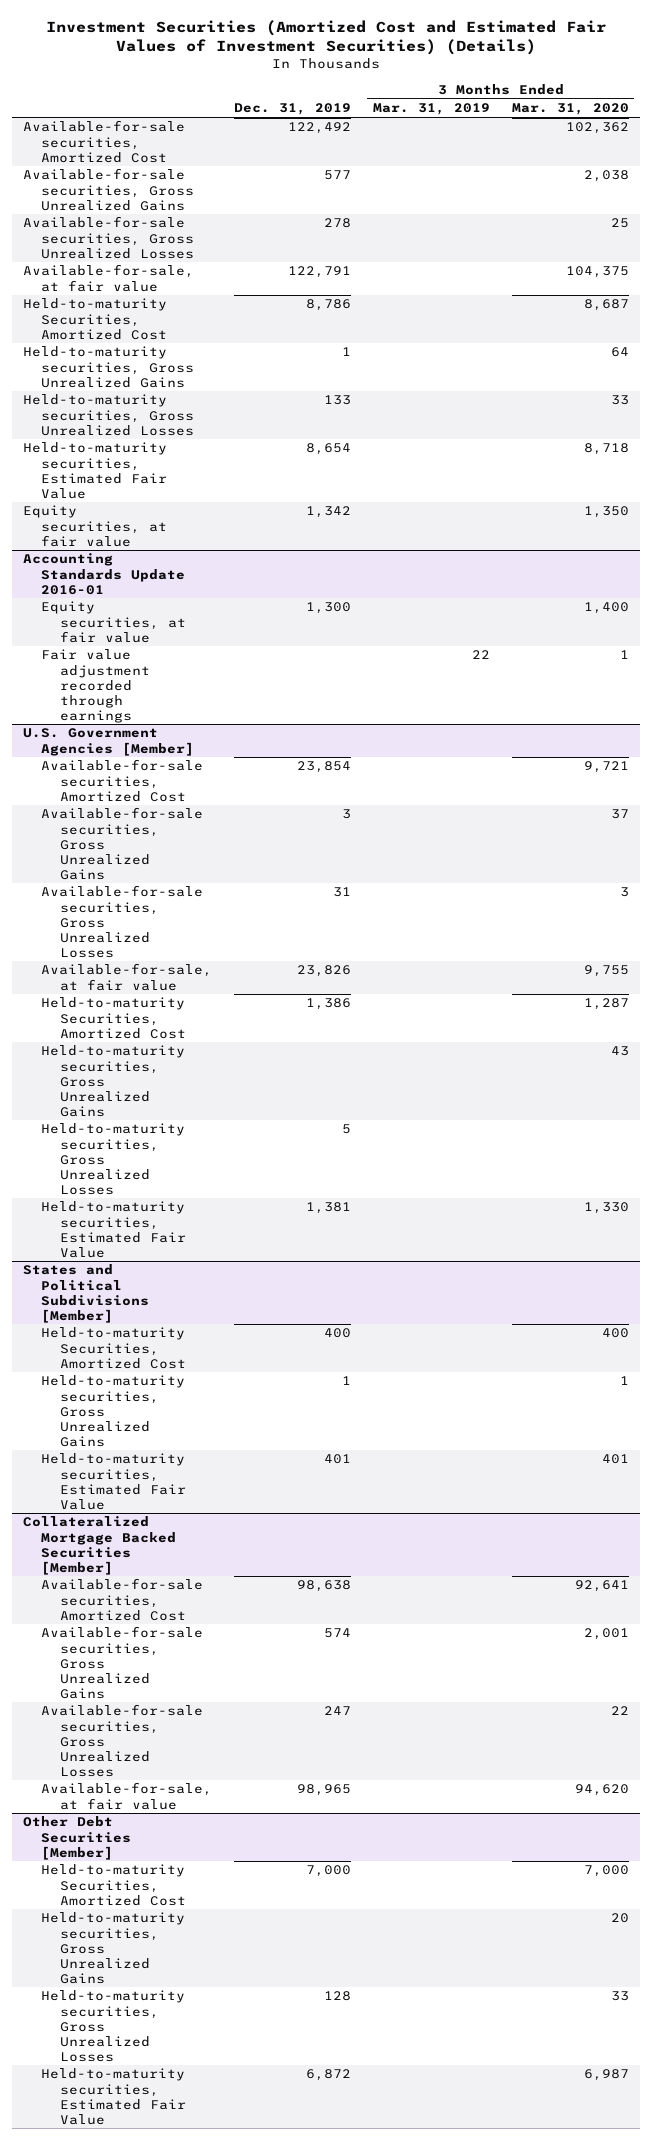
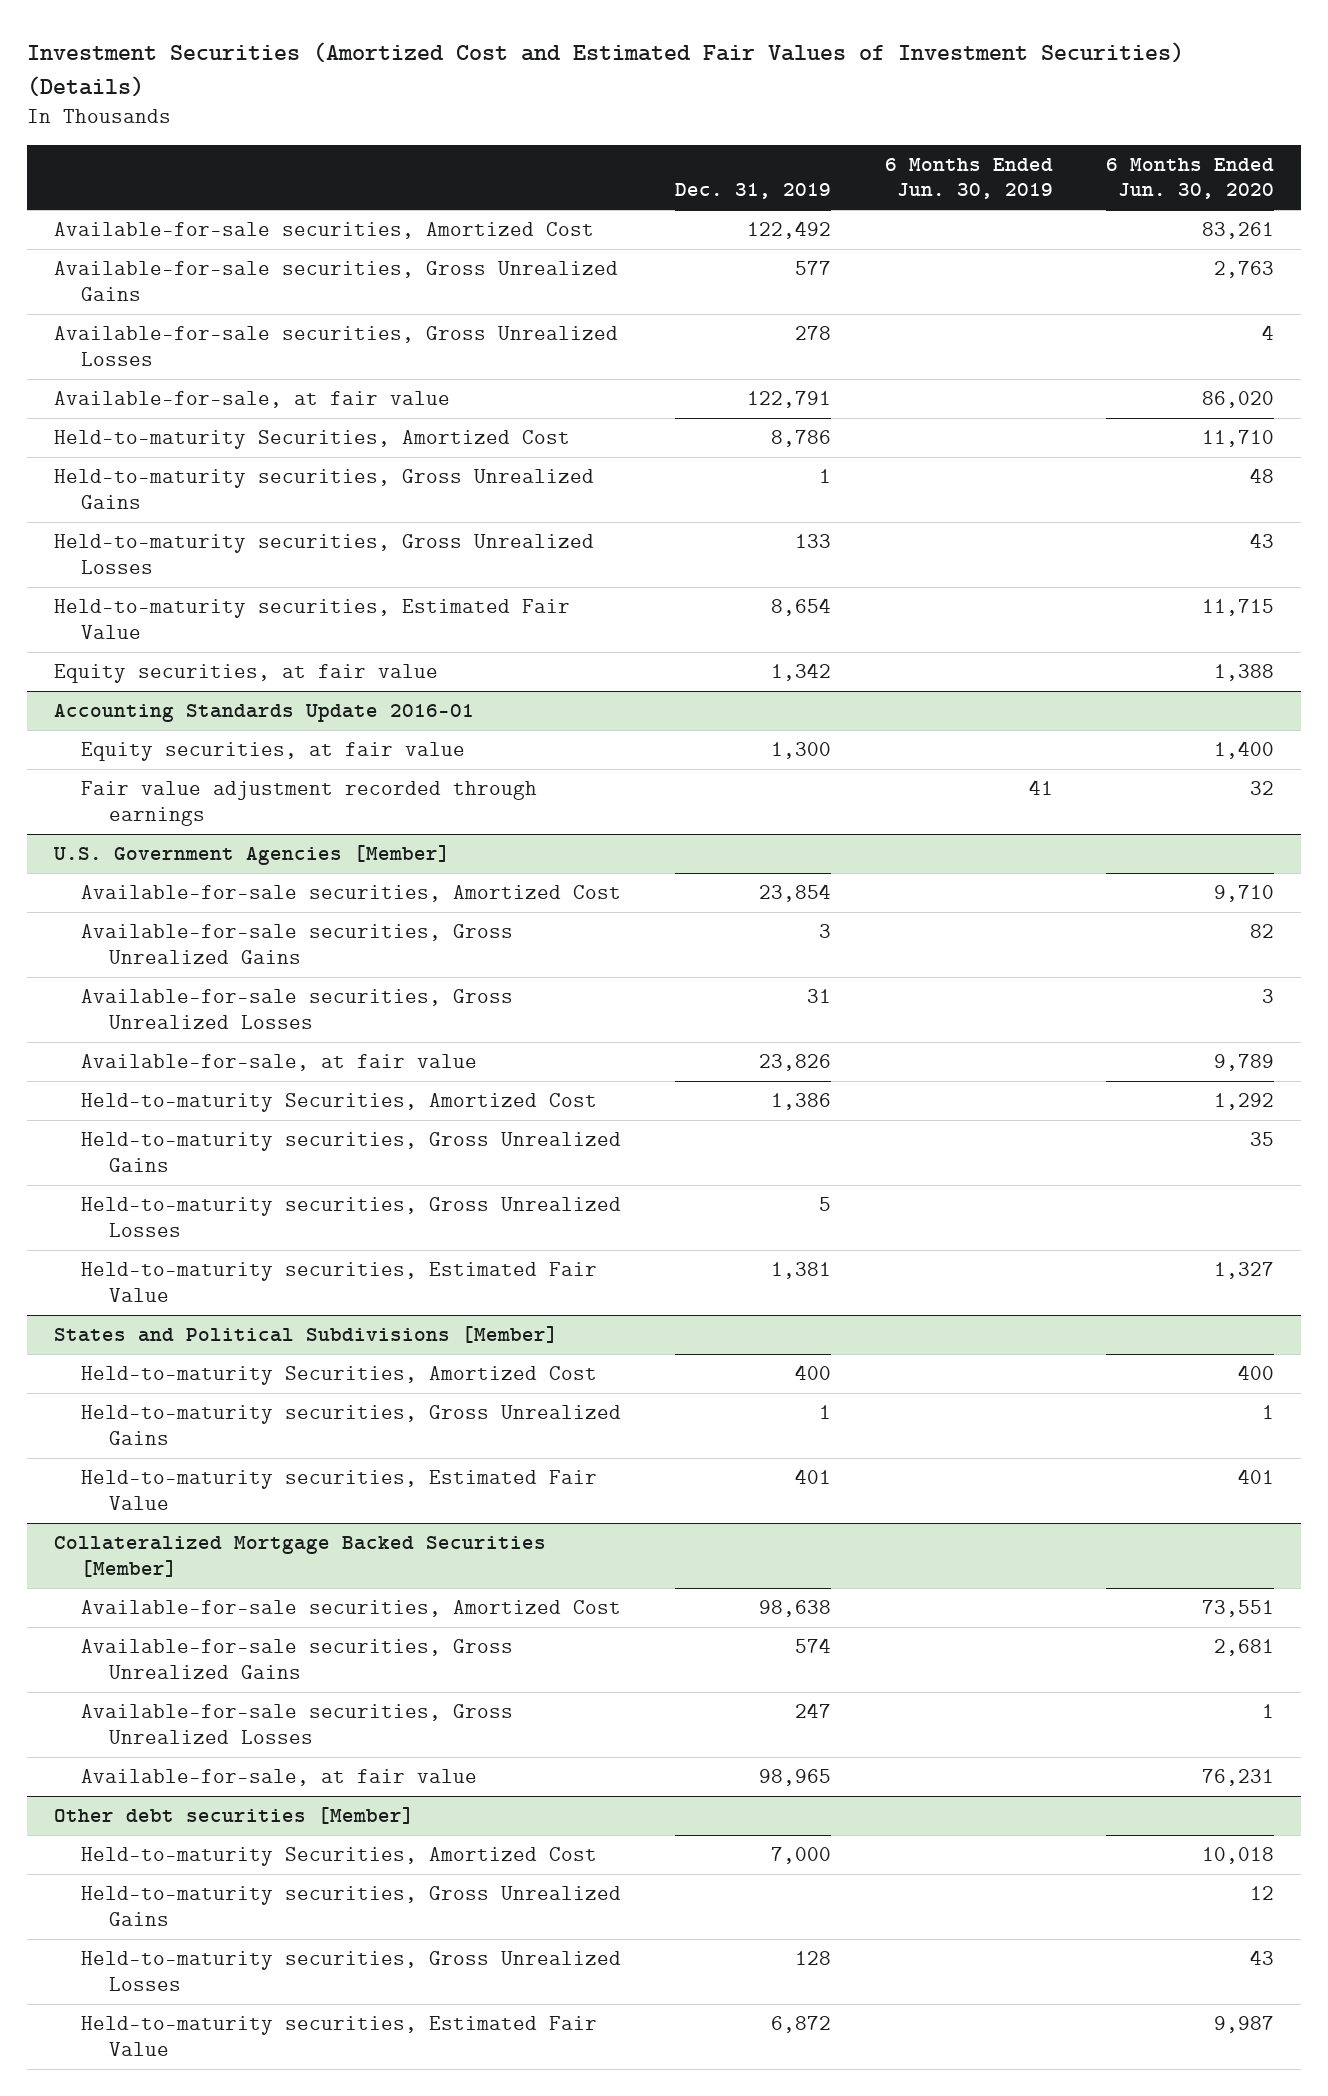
- | Dec. 31, 2019 | 3 Months Ended Mar. 31, 2019 | 3 Months Ended Mar. 31, 2020
+ | Dec. 31, 2019 | 6 Months Ended Jun. 30, 2019 | 6 Months Ended Jun. 30, 2020
- Other Debt Securities [Member]
+ Other debt securities [Member]

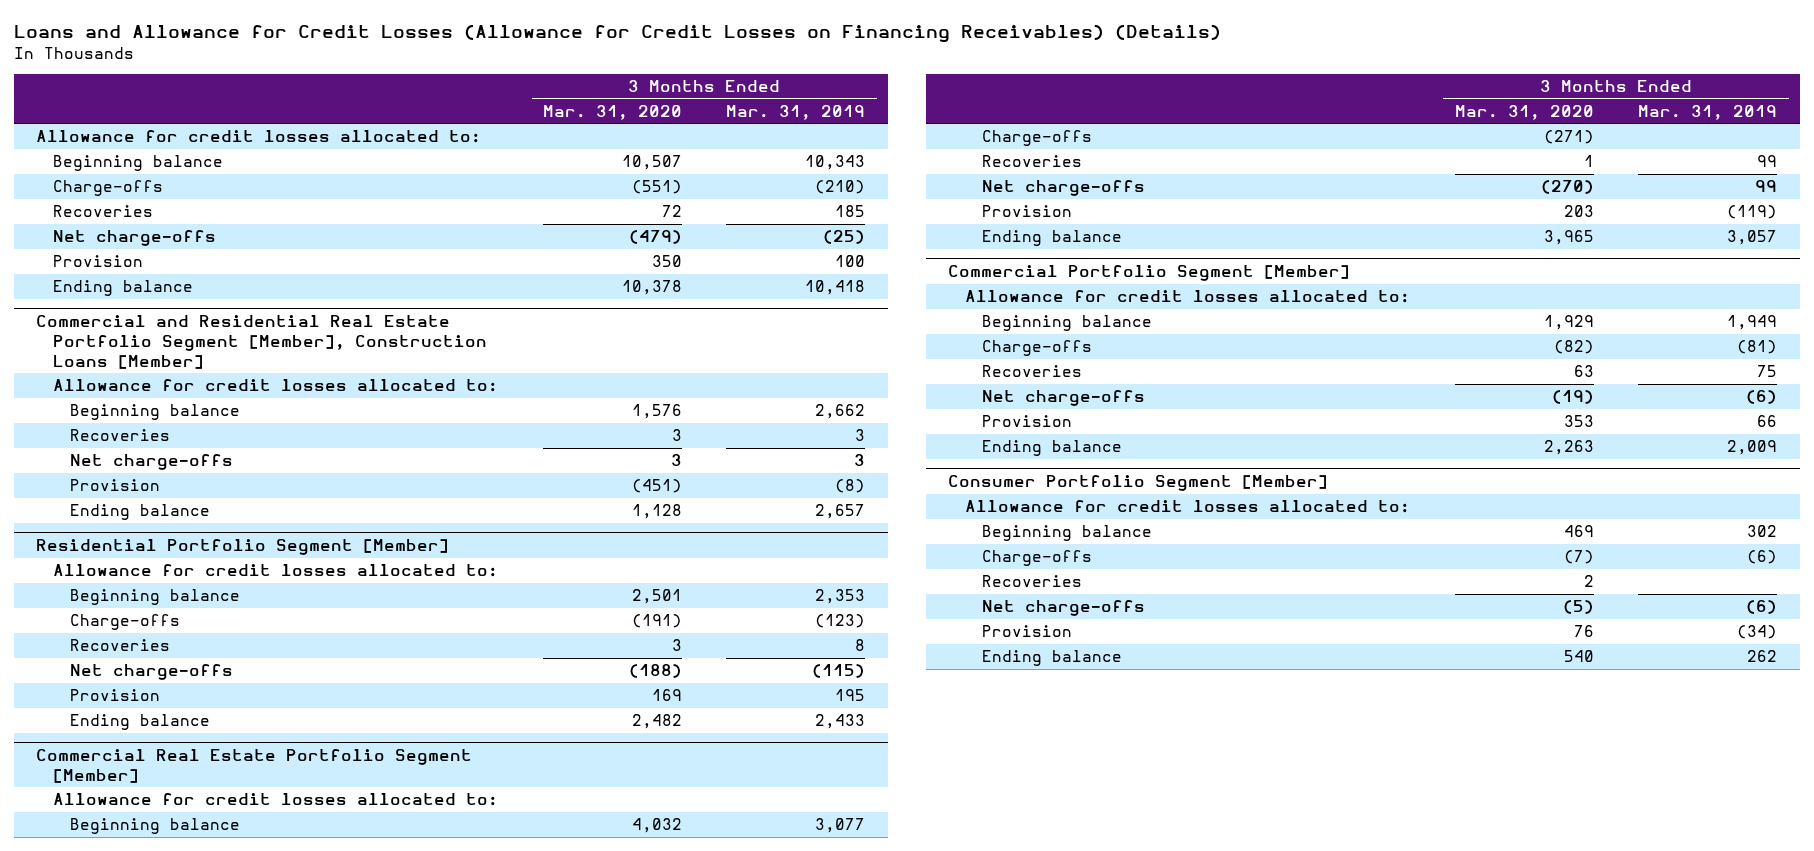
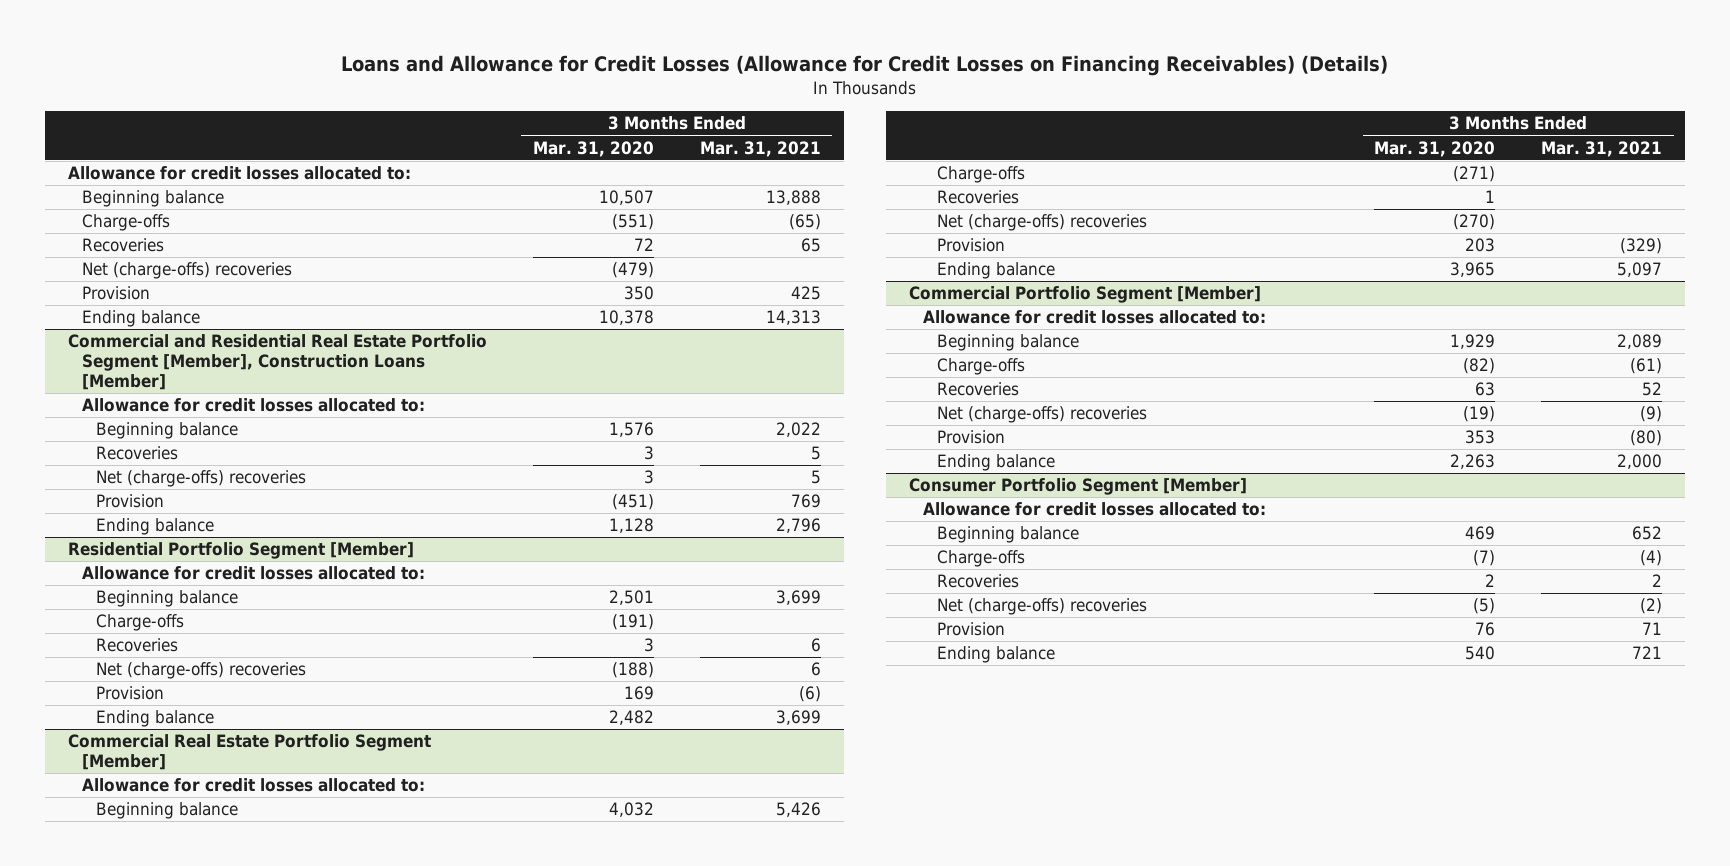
- | 3 Months Ended Mar. 31, 2020 | 3 Months Ended Mar. 31, 2019
+ | 3 Months Ended Mar. 31, 2020 | 3 Months Ended Mar. 31, 2021
- Net charge-offs | (479) | (25)
+ Net (charge-offs) recoveries | (479) |
@ Commercial and Residential Real Estate Portfolio Segment [Member], Construction Loans [Member]
- Net charge-offs | 3 | 3
+ Net (charge-offs) recoveries | 3 | 5
@ Residential Portfolio Segment [Member]
- Net charge-offs | (188) | (115)
+ Net (charge-offs) recoveries | (188) | 6
@ Commercial Real Estate Portfolio Segment [Member]
- Net charge-offs | (270) | 99
+ Net (charge-offs) recoveries | (270) |
@ Commercial Portfolio Segment [Member]
- Net charge-offs | (19) | (6)
+ Net (charge-offs) recoveries | (19) | (9)
@ Consumer Portfolio Segment [Member]
- Net charge-offs | (5) | (6)
+ Net (charge-offs) recoveries | (5) | (2)

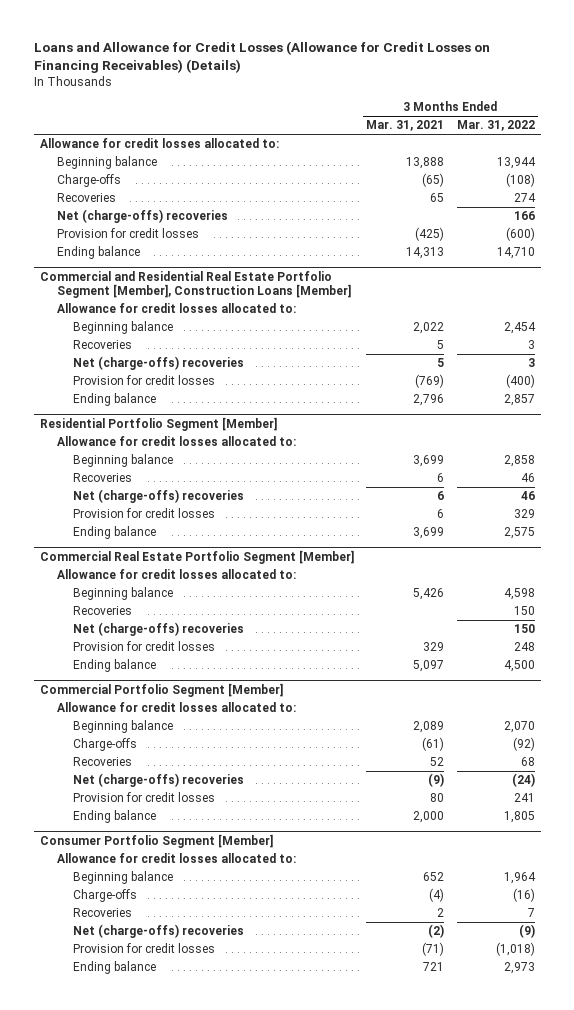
- | 3 Months Ended Mar. 31, 2020 | 3 Months Ended Mar. 31, 2021
+ | 3 Months Ended Mar. 31, 2021 | 3 Months Ended Mar. 31, 2022
- Provision | 350 | 425
+ Provision for credit losses | (425) | (600)
@ Commercial and Residential Real Estate Portfolio Segment [Member], Construction Loans [Member]
- Provision | (451) | 769
+ Provision for credit losses | (769) | (400)
@ Residential Portfolio Segment [Member]
- Charge-offs | (191) |
- Provision | 169 | (6)
+ Provision for credit losses | 6 | 329
@ Commercial Real Estate Portfolio Segment [Member]
- Charge-offs | (271) |
- Provision | 203 | (329)
+ Provision for credit losses | 329 | 248
@ Commercial Portfolio Segment [Member]
- Provision | 353 | (80)
+ Provision for credit losses | 80 | 241
@ Consumer Portfolio Segment [Member]
- Provision | 76 | 71
+ Provision for credit losses | (71) | (1,018)

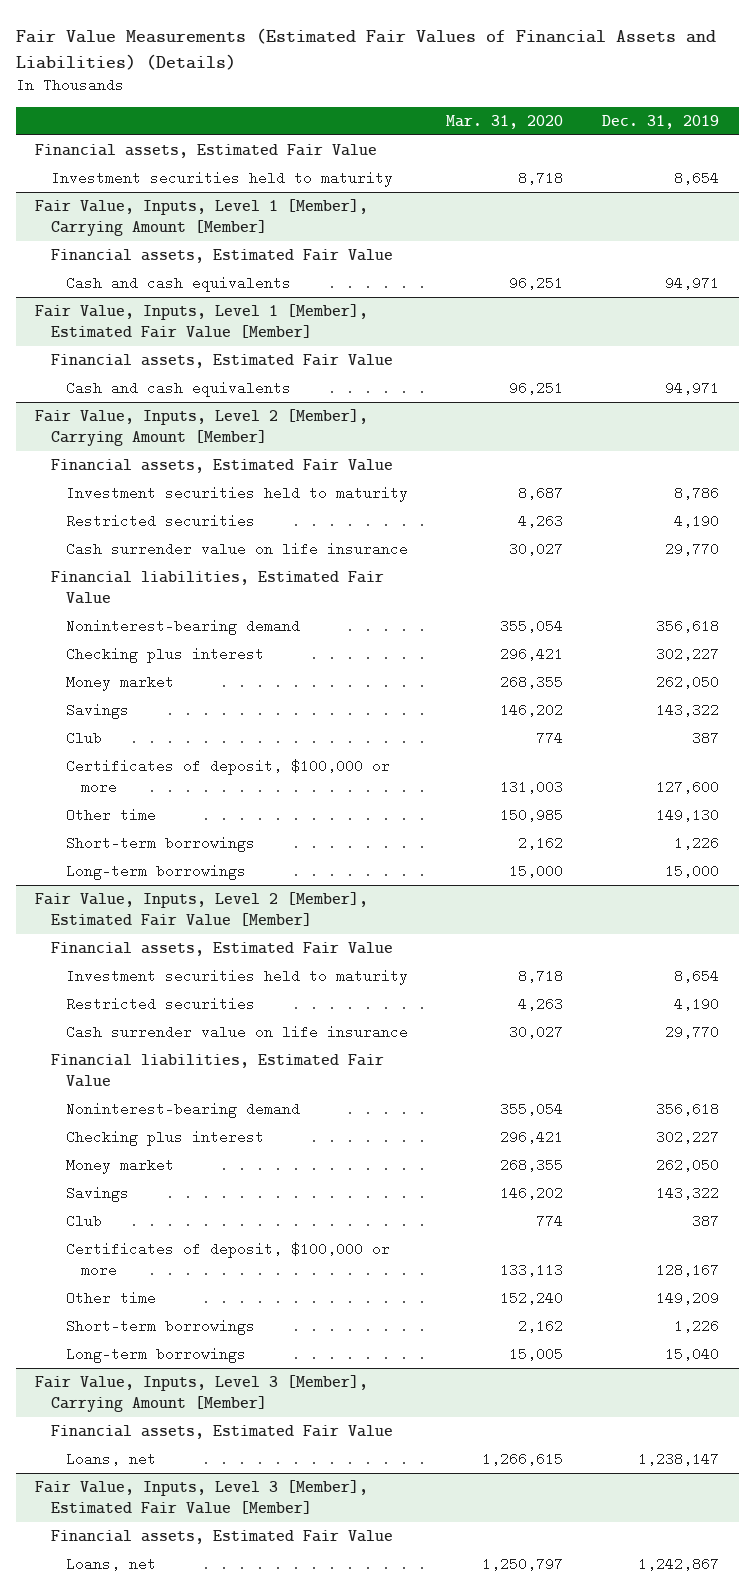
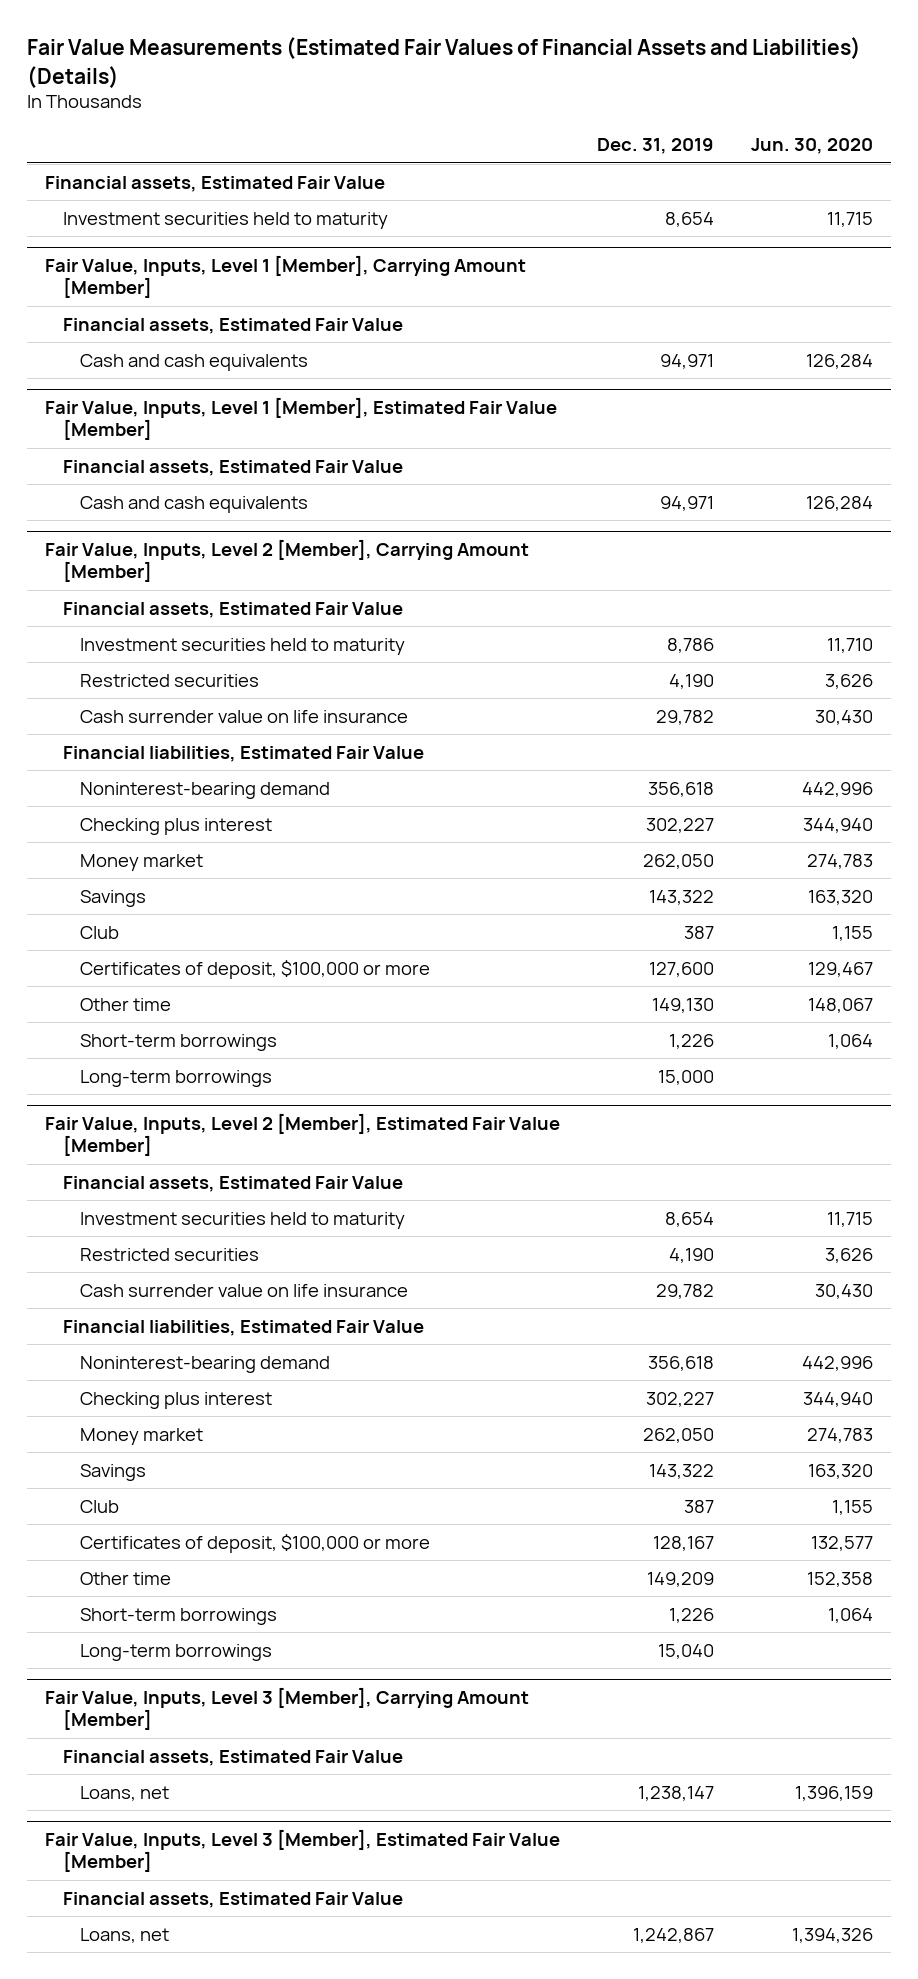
- | Mar. 31, 2020 | Dec. 31, 2019
+ | Dec. 31, 2019 | Jun. 30, 2020
@ Fair Value, Inputs, Level 2 [Member], Carrying Amount [Member]
- Cash surrender value on life insurance | 30,027 | 29,770
+ Cash surrender value on life insurance | 29,782 | 30,430
@ Fair Value, Inputs, Level 2 [Member], Estimated Fair Value [Member]
- Cash surrender value on life insurance | 30,027 | 29,770
+ Cash surrender value on life insurance | 29,782 | 30,430

